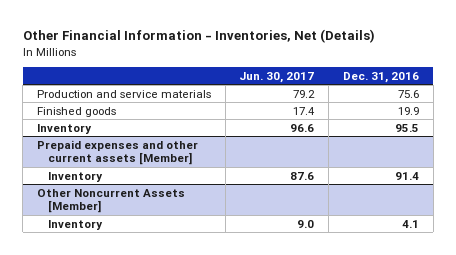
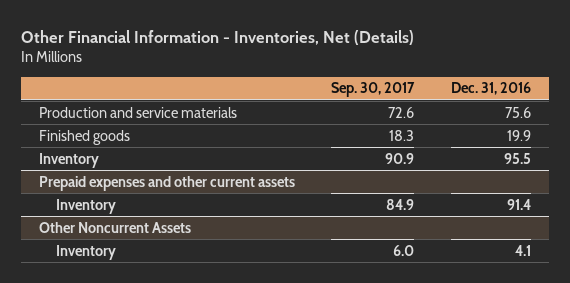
- | Jun. 30, 2017 | Dec. 31, 2016
+ | Sep. 30, 2017 | Dec. 31, 2016
- Prepaid expenses and other current assets [Member]
+ Prepaid expenses and other current assets
- Other Noncurrent Assets [Member]
+ Other Noncurrent Assets

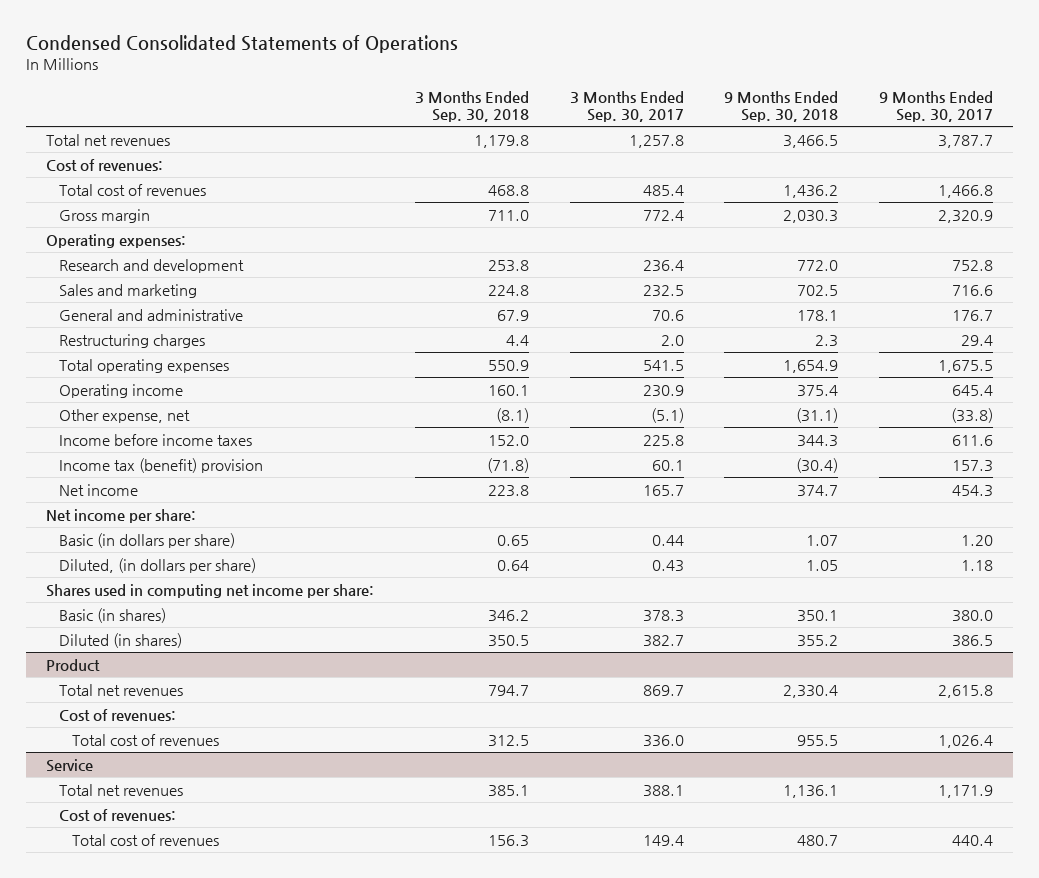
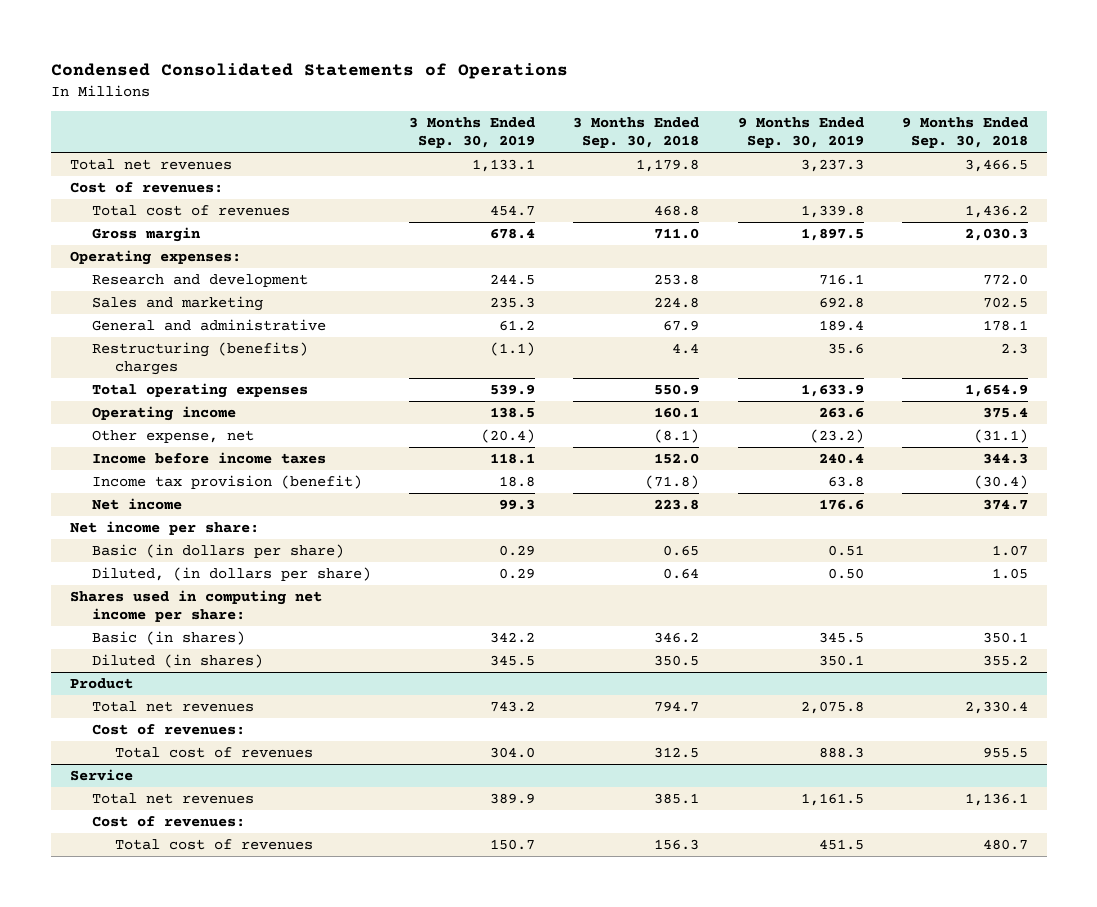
- | 3 Months Ended Sep. 30, 2018 | 3 Months Ended Sep. 30, 2017 | 9 Months Ended Sep. 30, 2018 | 9 Months Ended Sep. 30, 2017
+ | 3 Months Ended Sep. 30, 2019 | 3 Months Ended Sep. 30, 2018 | 9 Months Ended Sep. 30, 2019 | 9 Months Ended Sep. 30, 2018
- Restructuring charges | 4.4 | 2.0 | 2.3 | 29.4
+ Restructuring (benefits) charges | (1.1) | 4.4 | 35.6 | 2.3
- Income tax (benefit) provision | (71.8) | 60.1 | (30.4) | 157.3
+ Income tax provision (benefit) | 18.8 | (71.8) | 63.8 | (30.4)

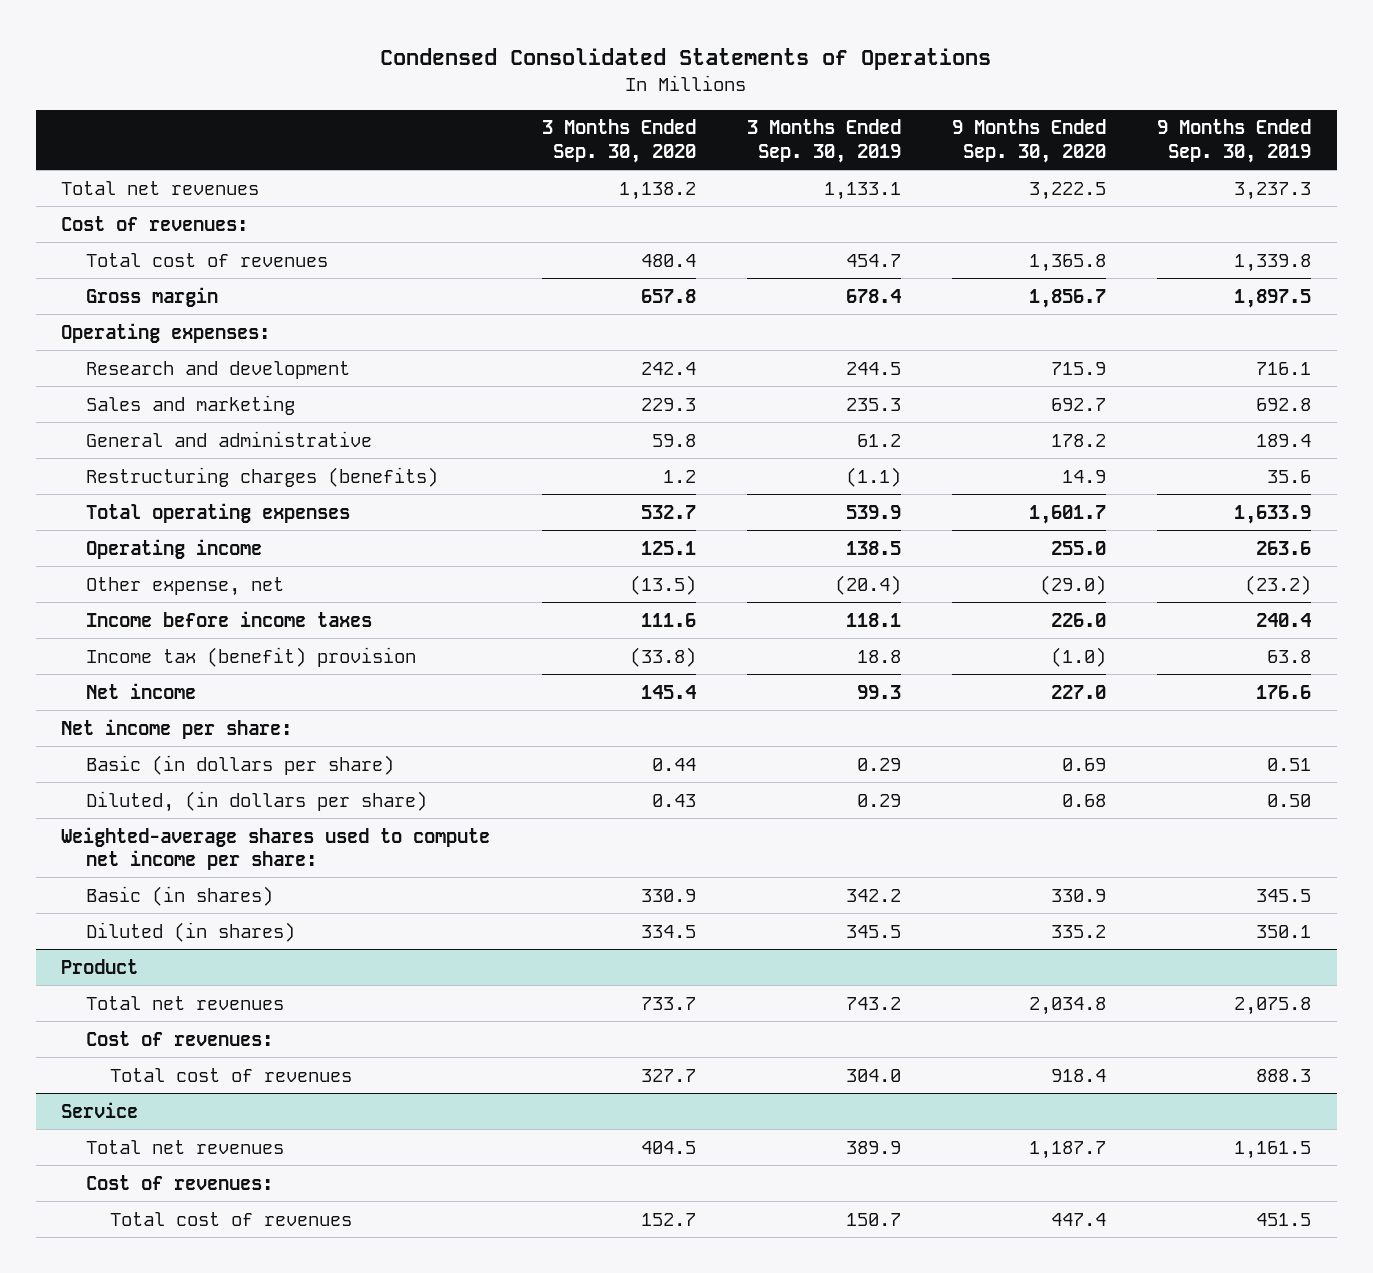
- | 3 Months Ended Sep. 30, 2019 | 3 Months Ended Sep. 30, 2018 | 9 Months Ended Sep. 30, 2019 | 9 Months Ended Sep. 30, 2018
+ | 3 Months Ended Sep. 30, 2020 | 3 Months Ended Sep. 30, 2019 | 9 Months Ended Sep. 30, 2020 | 9 Months Ended Sep. 30, 2019
- Restructuring (benefits) charges | (1.1) | 4.4 | 35.6 | 2.3
+ Restructuring charges (benefits) | 1.2 | (1.1) | 14.9 | 35.6
- Income tax provision (benefit) | 18.8 | (71.8) | 63.8 | (30.4)
+ Income tax (benefit) provision | (33.8) | 18.8 | (1.0) | 63.8
- Shares used in computing net income per share:
+ Weighted-average shares used to compute net income per share:

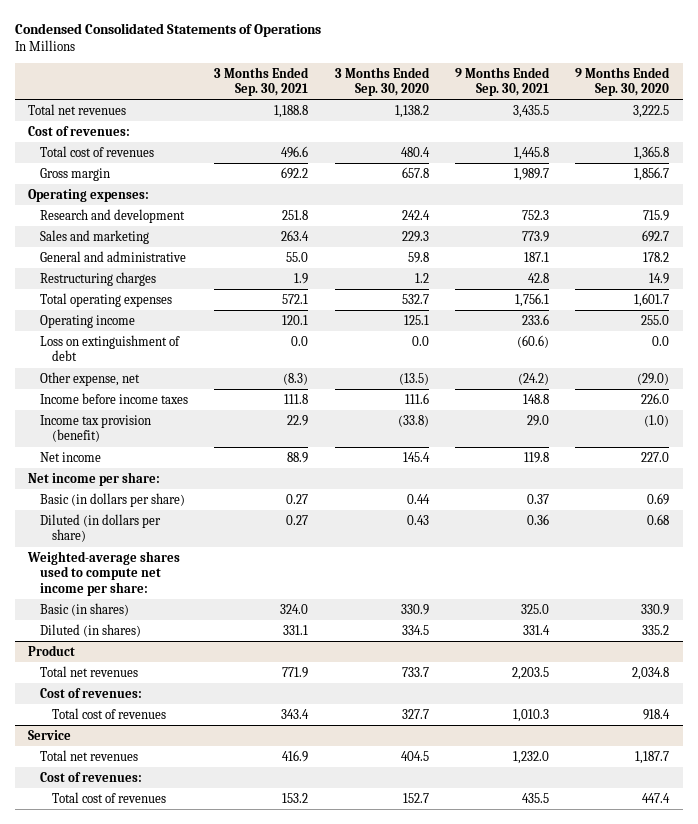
- | 3 Months Ended Sep. 30, 2020 | 3 Months Ended Sep. 30, 2019 | 9 Months Ended Sep. 30, 2020 | 9 Months Ended Sep. 30, 2019
+ | 3 Months Ended Sep. 30, 2021 | 3 Months Ended Sep. 30, 2020 | 9 Months Ended Sep. 30, 2021 | 9 Months Ended Sep. 30, 2020
- Restructuring charges (benefits) | 1.2 | (1.1) | 14.9 | 35.6
+ Restructuring charges | 1.9 | 1.2 | 42.8 | 14.9
+ Loss on extinguishment of debt | 0.0 | 0.0 | (60.6) | 0.0
- Income tax (benefit) provision | (33.8) | 18.8 | (1.0) | 63.8
+ Income tax provision (benefit) | 22.9 | (33.8) | 29.0 | (1.0)
- Diluted, (in dollars per share) | 0.43 | 0.29 | 0.68 | 0.50
+ Diluted (in dollars per share) | 0.27 | 0.43 | 0.36 | 0.68

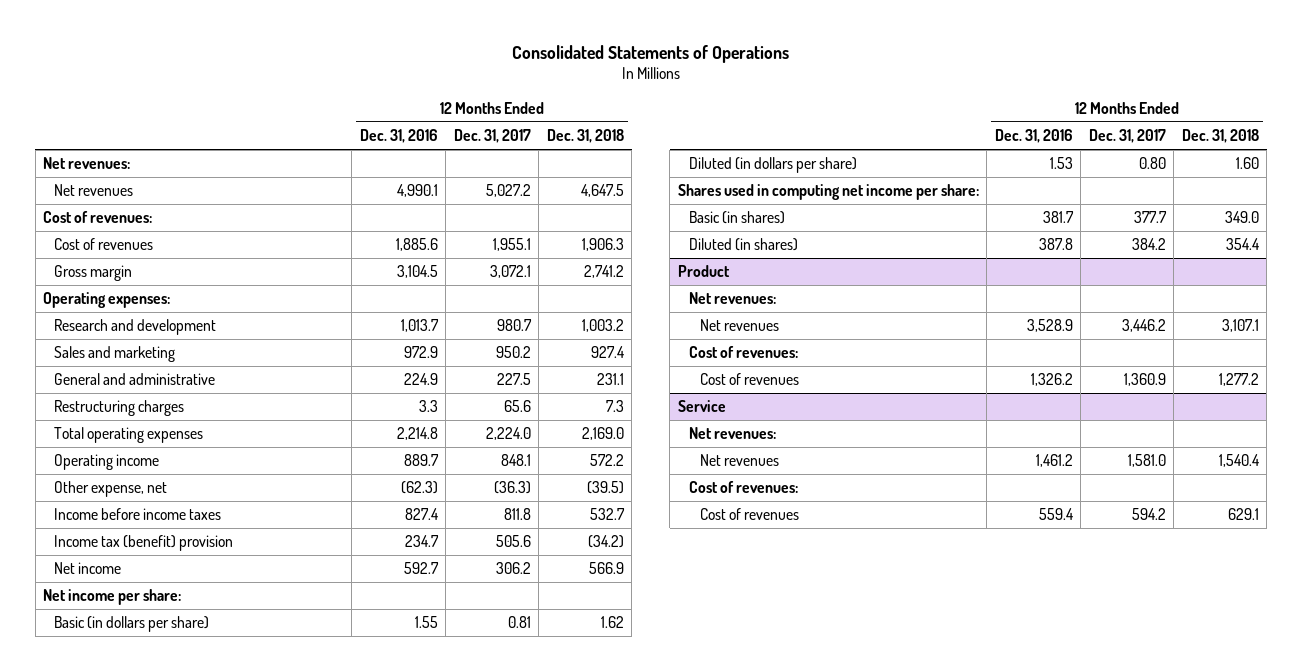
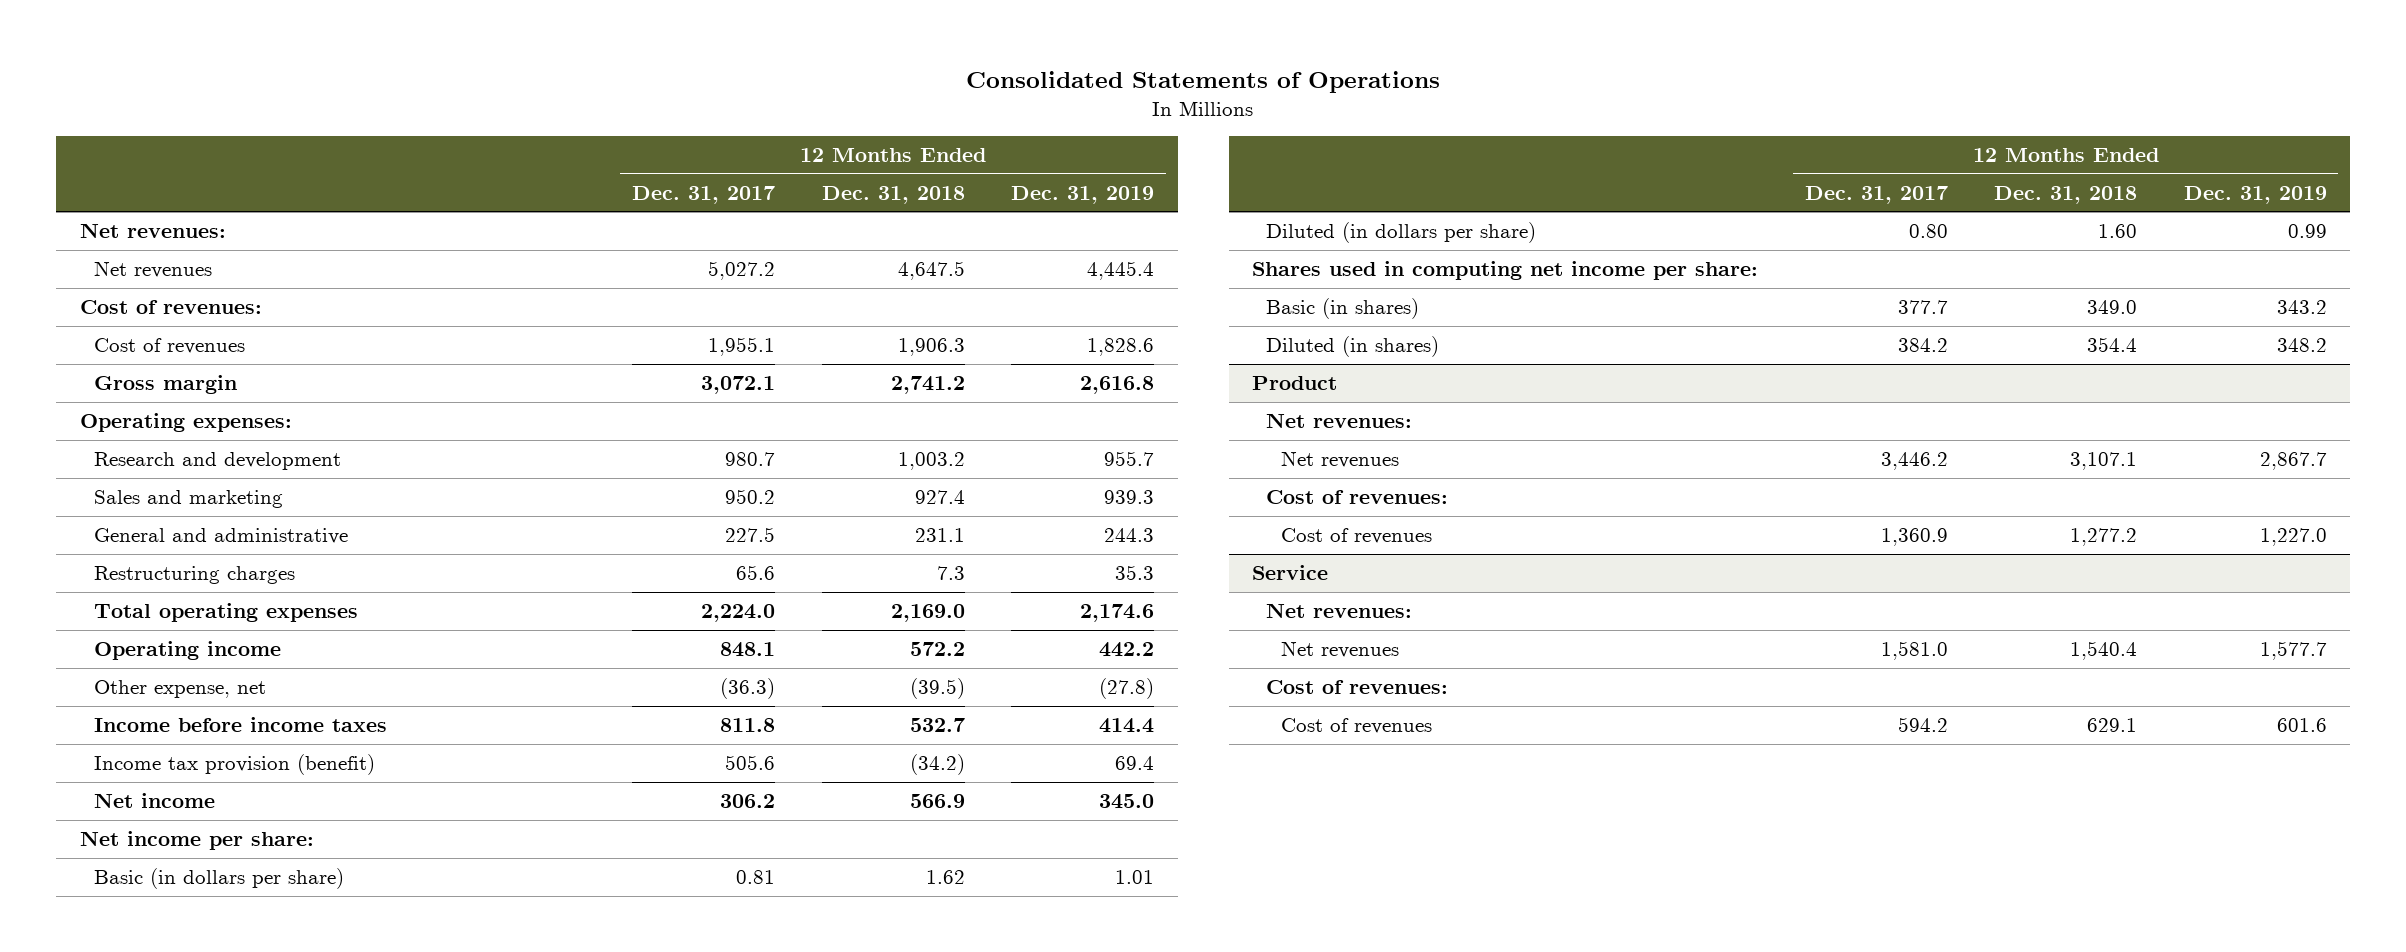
- | 12 Months Ended Dec. 31, 2016 | 12 Months Ended Dec. 31, 2017 | 12 Months Ended Dec. 31, 2018
+ | 12 Months Ended Dec. 31, 2017 | 12 Months Ended Dec. 31, 2018 | 12 Months Ended Dec. 31, 2019
- Income tax (benefit) provision | 234.7 | 505.6 | (34.2)
+ Income tax provision (benefit) | 505.6 | (34.2) | 69.4

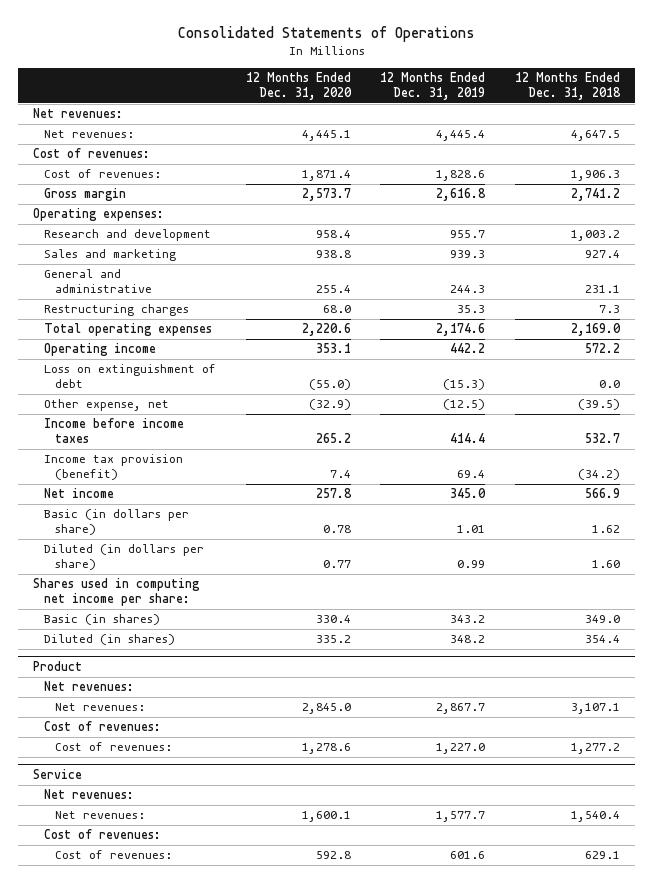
- | 12 Months Ended Dec. 31, 2017 | 12 Months Ended Dec. 31, 2018 | 12 Months Ended Dec. 31, 2019
+ | 12 Months Ended Dec. 31, 2020 | 12 Months Ended Dec. 31, 2019 | 12 Months Ended Dec. 31, 2018
- Net revenues | 5,027.2 | 4,647.5 | 4,445.4
+ Net revenues: | 4,445.1 | 4,445.4 | 4,647.5
- Cost of revenues | 1,955.1 | 1,906.3 | 1,828.6
+ Cost of revenues: | 1,871.4 | 1,828.6 | 1,906.3
- Other expense, net | (36.3) | (39.5) | (27.8)
+ Loss on extinguishment of debt | (55.0) | (15.3) | 0.0
+ Other expense, net | (32.9) | (12.5) | (39.5)
- Net income per share:
@ Product
- Net revenues | 3,446.2 | 3,107.1 | 2,867.7
+ Net revenues: | 2,845.0 | 2,867.7 | 3,107.1
- Cost of revenues | 1,360.9 | 1,277.2 | 1,227.0
+ Cost of revenues: | 1,278.6 | 1,227.0 | 1,277.2
@ Service
- Net revenues | 1,581.0 | 1,540.4 | 1,577.7
+ Net revenues: | 1,600.1 | 1,577.7 | 1,540.4
- Cost of revenues | 594.2 | 629.1 | 601.6
+ Cost of revenues: | 592.8 | 601.6 | 629.1

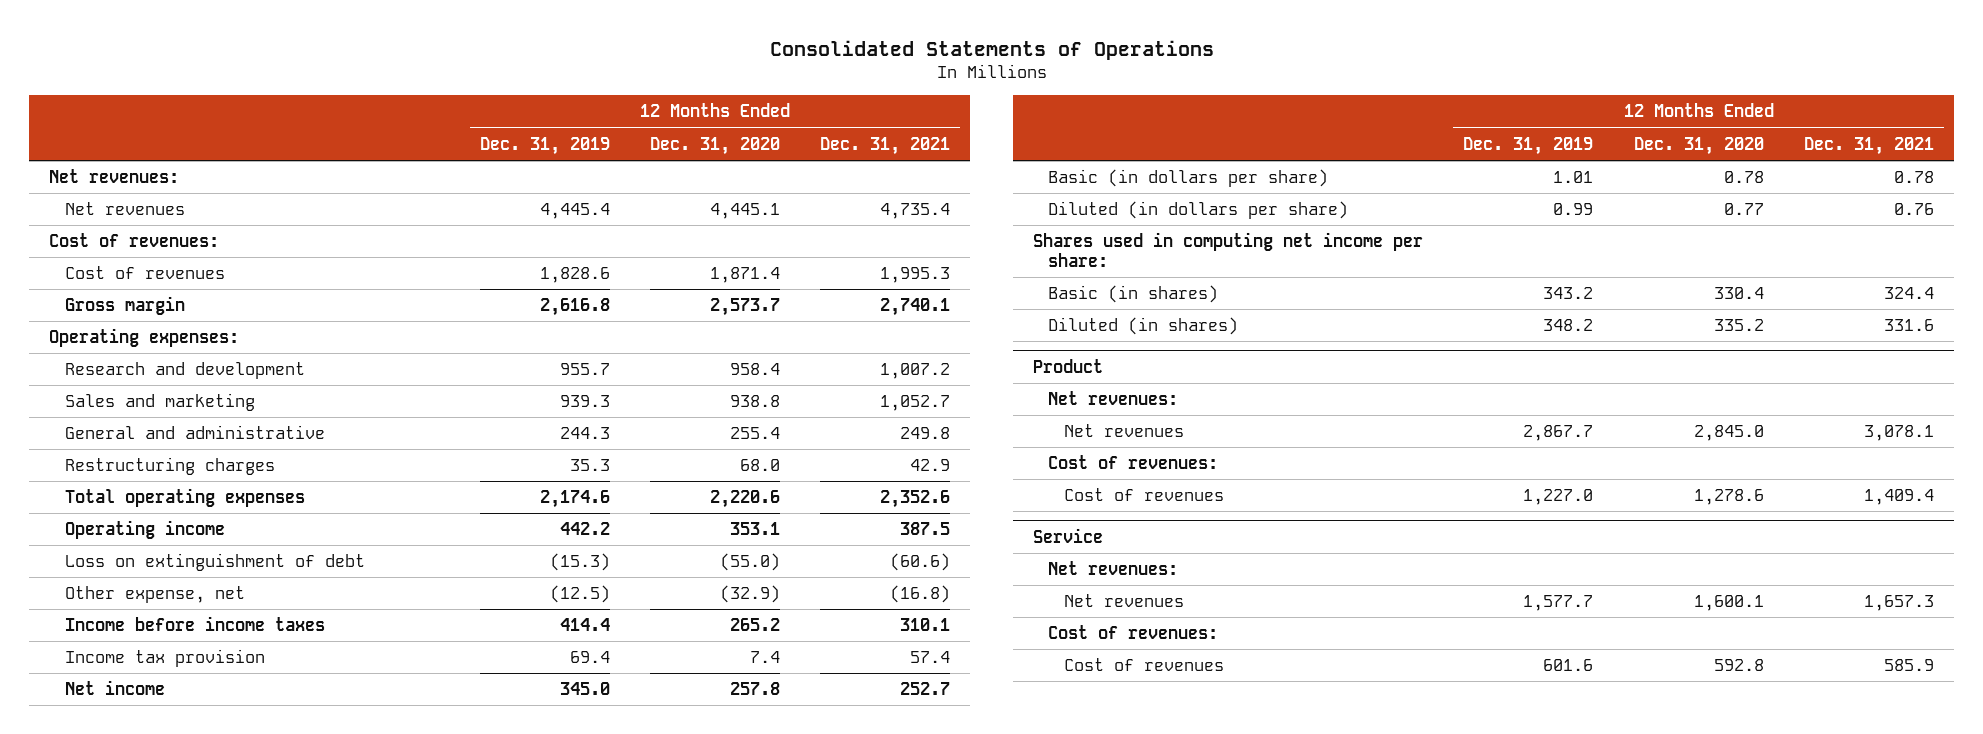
- | 12 Months Ended Dec. 31, 2020 | 12 Months Ended Dec. 31, 2019 | 12 Months Ended Dec. 31, 2018
+ | 12 Months Ended Dec. 31, 2019 | 12 Months Ended Dec. 31, 2020 | 12 Months Ended Dec. 31, 2021
- Net revenues: | 4,445.1 | 4,445.4 | 4,647.5
+ Net revenues | 4,445.4 | 4,445.1 | 4,735.4
- Cost of revenues: | 1,871.4 | 1,828.6 | 1,906.3
+ Cost of revenues | 1,828.6 | 1,871.4 | 1,995.3
- Income tax provision (benefit) | 7.4 | 69.4 | (34.2)
+ Income tax provision | 69.4 | 7.4 | 57.4
@ Product
- Net revenues: | 2,845.0 | 2,867.7 | 3,107.1
+ Net revenues | 2,867.7 | 2,845.0 | 3,078.1
- Cost of revenues: | 1,278.6 | 1,227.0 | 1,277.2
+ Cost of revenues | 1,227.0 | 1,278.6 | 1,409.4
@ Service
- Net revenues: | 1,600.1 | 1,577.7 | 1,540.4
+ Net revenues | 1,577.7 | 1,600.1 | 1,657.3
- Cost of revenues: | 592.8 | 601.6 | 629.1
+ Cost of revenues | 601.6 | 592.8 | 585.9

